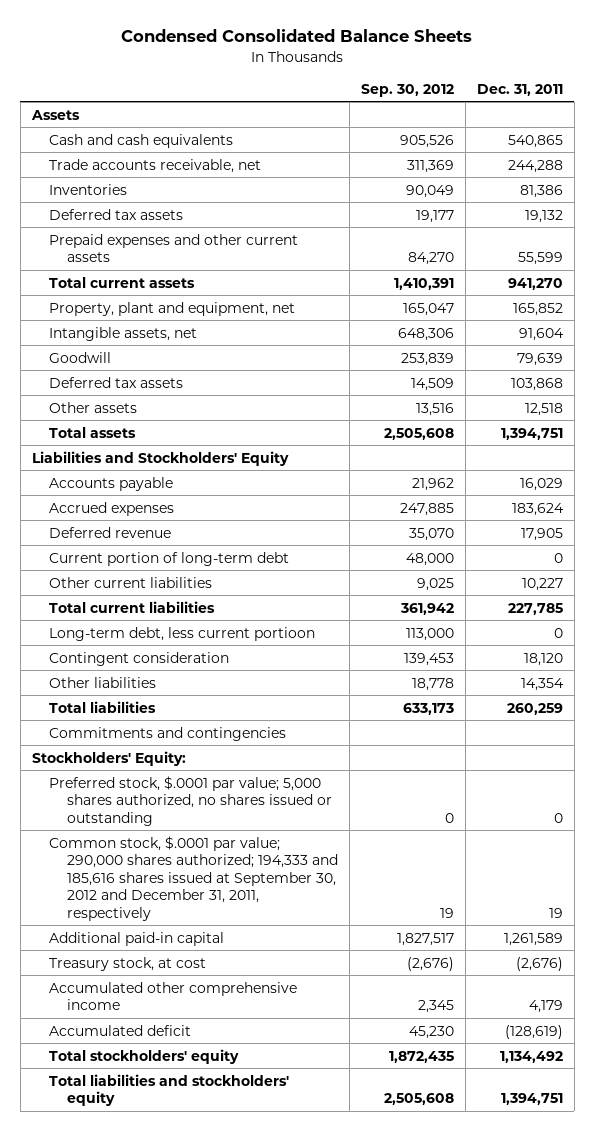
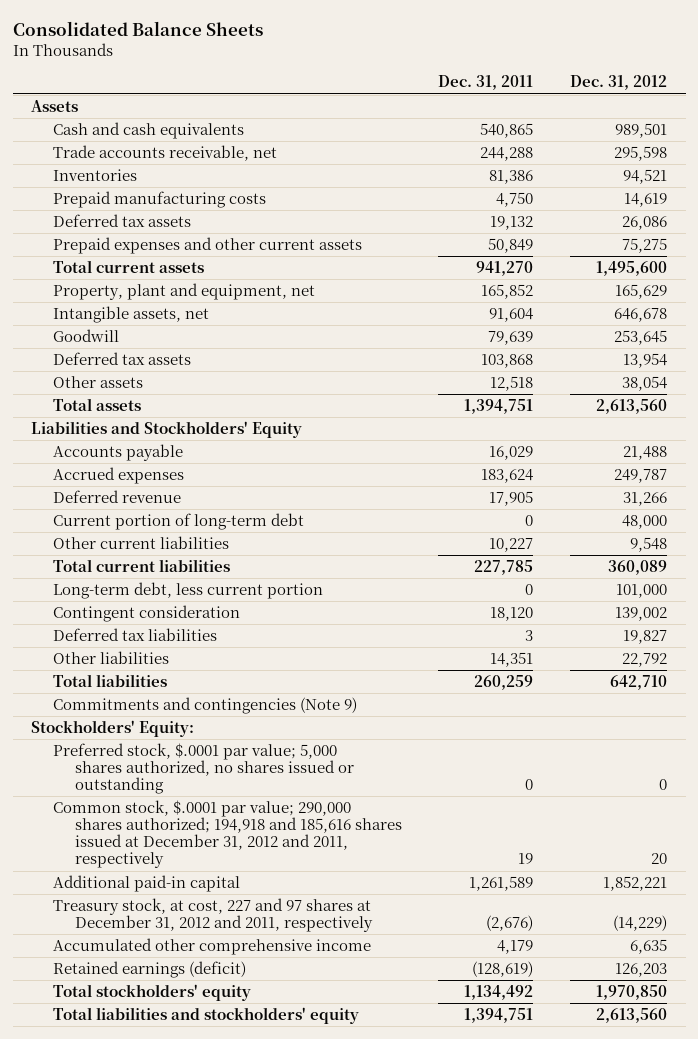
- Condensed Consolidated Balance Sheets
+ Consolidated Balance Sheets
- | Sep. 30, 2012 | Dec. 31, 2011
+ | Dec. 31, 2011 | Dec. 31, 2012
+ Prepaid manufacturing costs | 4,750 | 14,619
- Prepaid expenses and other current assets | 84,270 | 55,599
+ Prepaid expenses and other current assets | 50,849 | 75,275
- Long-term debt, less current portioon | 113,000 | 0
+ Long-term debt, less current portion | 0 | 101,000
- Other liabilities | 18,778 | 14,354
+ Deferred tax liabilities | 3 | 19,827
+ Other liabilities | 14,351 | 22,792
- Commitments and contingencies
+ Commitments and contingencies (Note 9)
- Common stock, $.0001 par value; 290,000 shares authorized; 194,333 and 185,616 shares issued at September 30, 2012 and December 31, 2011, respectively | 19 | 19
+ Common stock, $.0001 par value; 290,000 shares authorized; 194,918 and 185,616 shares issued at December 31, 2012 and 2011, respectively | 19 | 20
- Treasury stock, at cost | (2,676) | (2,676)
+ Treasury stock, at cost, 227 and 97 shares at December 31, 2012 and 2011, respectively | (2,676) | (14,229)
- Accumulated deficit | 45,230 | (128,619)
+ Retained earnings (deficit) | (128,619) | 126,203

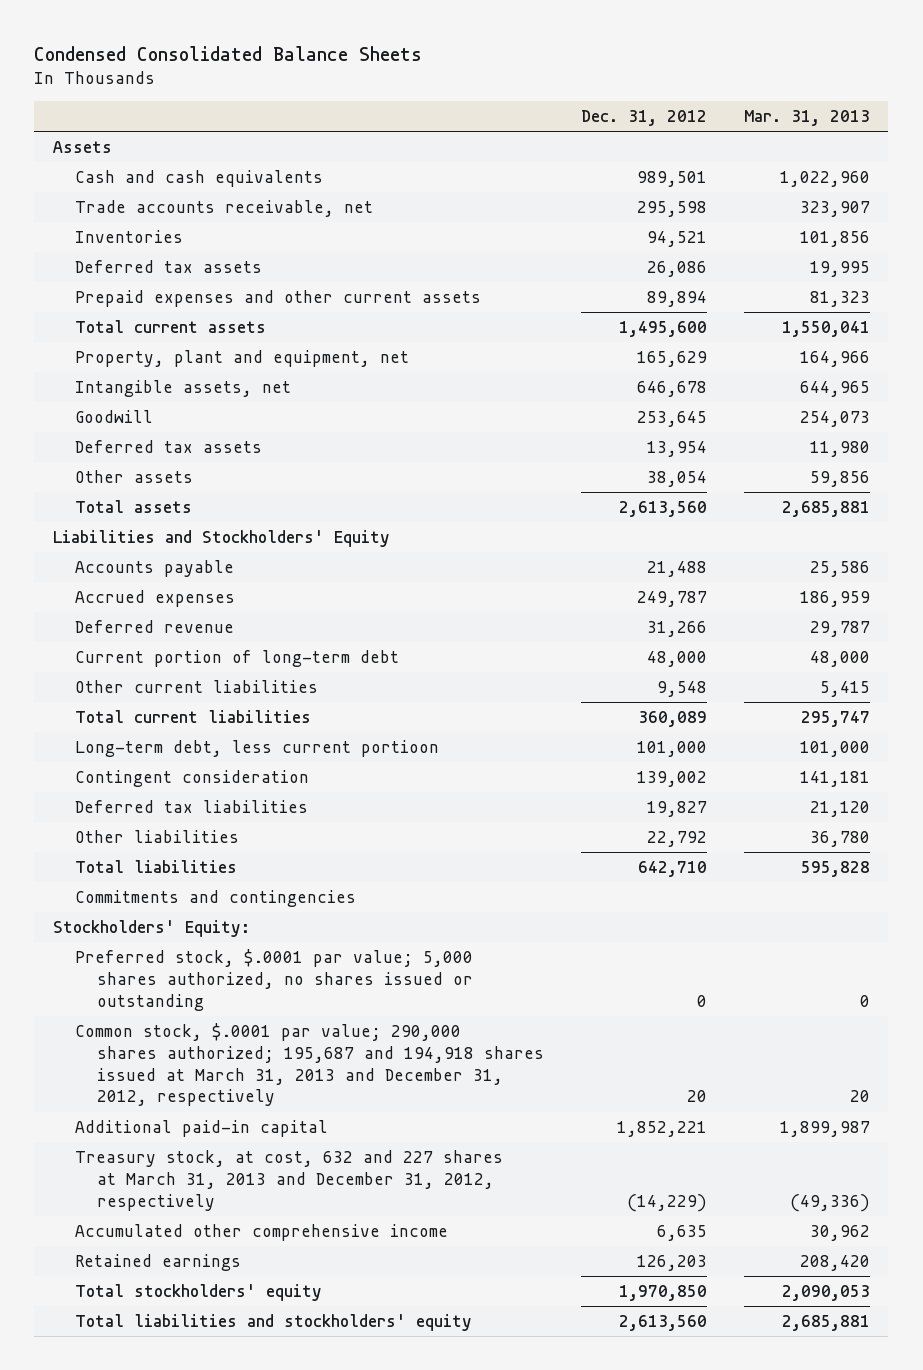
- Consolidated Balance Sheets
+ Condensed Consolidated Balance Sheets
- | Dec. 31, 2011 | Dec. 31, 2012
+ | Dec. 31, 2012 | Mar. 31, 2013
- Prepaid manufacturing costs | 4,750 | 14,619
- Prepaid expenses and other current assets | 50,849 | 75,275
+ Prepaid expenses and other current assets | 89,894 | 81,323
- Long-term debt, less current portion | 0 | 101,000
+ Long-term debt, less current portioon | 101,000 | 101,000
- Commitments and contingencies (Note 9)
+ Commitments and contingencies
- Common stock, $.0001 par value; 290,000 shares authorized; 194,918 and 185,616 shares issued at December 31, 2012 and 2011, respectively | 19 | 20
+ Common stock, $.0001 par value; 290,000 shares authorized; 195,687 and 194,918 shares issued at March 31, 2013 and December 31, 2012, respectively | 20 | 20
- Treasury stock, at cost, 227 and 97 shares at December 31, 2012 and 2011, respectively | (2,676) | (14,229)
+ Treasury stock, at cost, 632 and 227 shares at March 31, 2013 and December 31, 2012, respectively | (14,229) | (49,336)
- Retained earnings (deficit) | (128,619) | 126,203
+ Retained earnings | 126,203 | 208,420

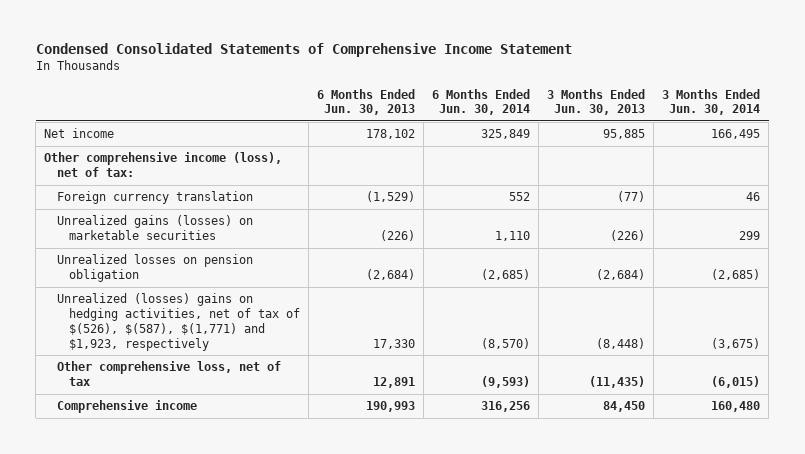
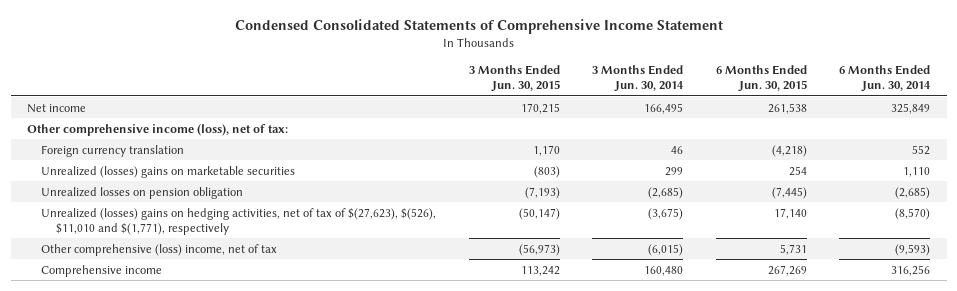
- | 6 Months Ended Jun. 30, 2013 | 6 Months Ended Jun. 30, 2014 | 3 Months Ended Jun. 30, 2013 | 3 Months Ended Jun. 30, 2014
+ | 3 Months Ended Jun. 30, 2015 | 3 Months Ended Jun. 30, 2014 | 6 Months Ended Jun. 30, 2015 | 6 Months Ended Jun. 30, 2014
- Unrealized gains (losses) on marketable securities | (226) | 1,110 | (226) | 299
+ Unrealized (losses) gains on marketable securities | (803) | 299 | 254 | 1,110
- Unrealized (losses) gains on hedging activities, net of tax of $(526), $(587), $(1,771) and $1,923, respectively | 17,330 | (8,570) | (8,448) | (3,675)
- Other comprehensive loss, net of tax | 12,891 | (9,593) | (11,435) | (6,015)
+ Unrealized (losses) gains on hedging activities, net of tax of $(27,623), $(526), $11,010 and $(1,771), respectively | (50,147) | (3,675) | 17,140 | (8,570)
+ Other comprehensive (loss) income, net of tax | (56,973) | (6,015) | 5,731 | (9,593)

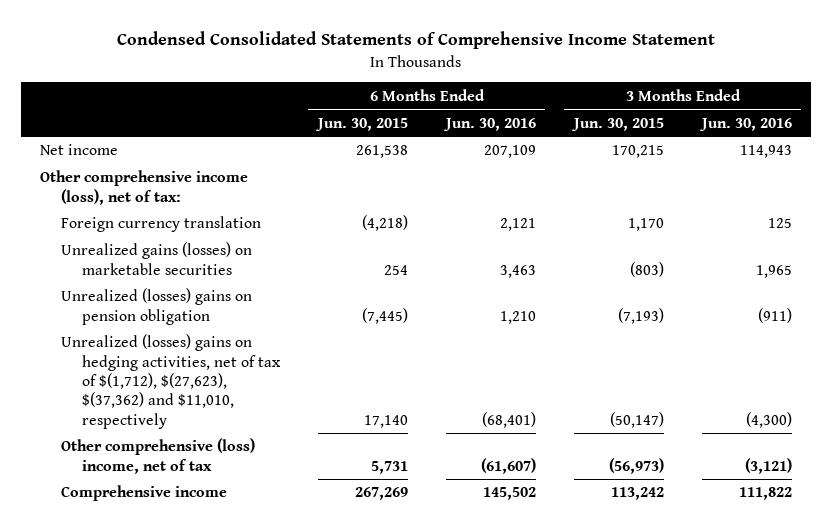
- | 3 Months Ended Jun. 30, 2015 | 3 Months Ended Jun. 30, 2014 | 6 Months Ended Jun. 30, 2015 | 6 Months Ended Jun. 30, 2014
+ | 6 Months Ended Jun. 30, 2015 | 6 Months Ended Jun. 30, 2016 | 3 Months Ended Jun. 30, 2015 | 3 Months Ended Jun. 30, 2016
- Unrealized (losses) gains on marketable securities | (803) | 299 | 254 | 1,110
- Unrealized losses on pension obligation | (7,193) | (2,685) | (7,445) | (2,685)
- Unrealized (losses) gains on hedging activities, net of tax of $(27,623), $(526), $11,010 and $(1,771), respectively | (50,147) | (3,675) | 17,140 | (8,570)
+ Unrealized gains (losses) on marketable securities | 254 | 3,463 | (803) | 1,965
+ Unrealized (losses) gains on pension obligation | (7,445) | 1,210 | (7,193) | (911)
+ Unrealized (losses) gains on hedging activities, net of tax of $(1,712), $(27,623), $(37,362) and $11,010, respectively | 17,140 | (68,401) | (50,147) | (4,300)

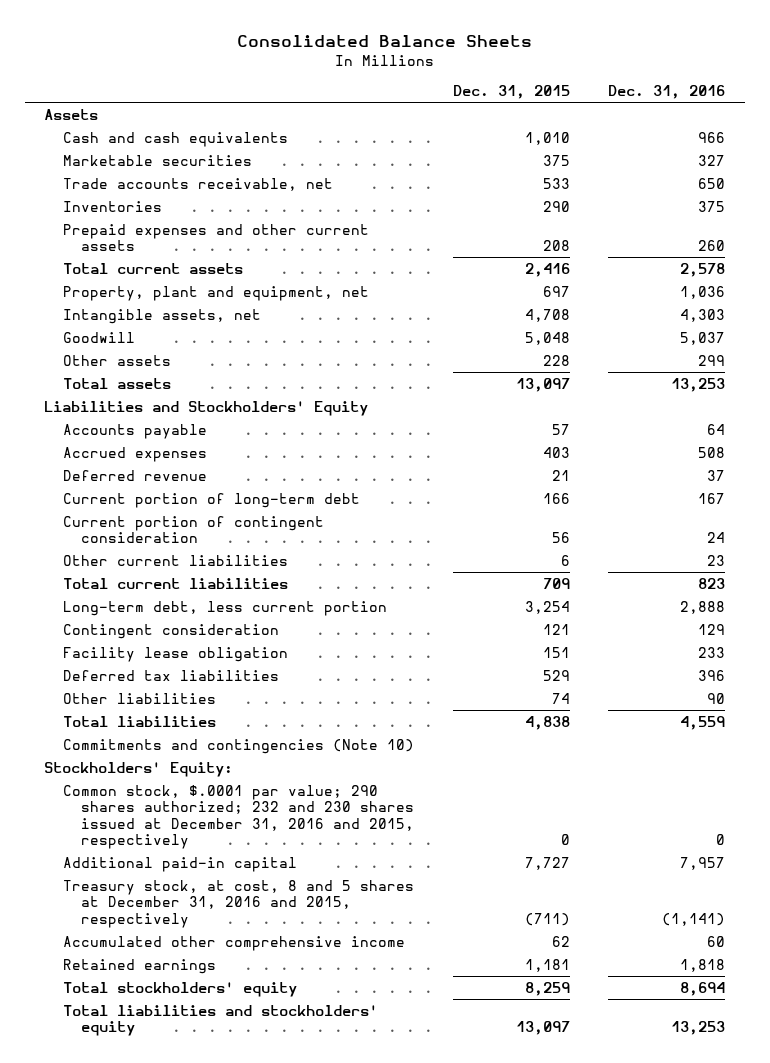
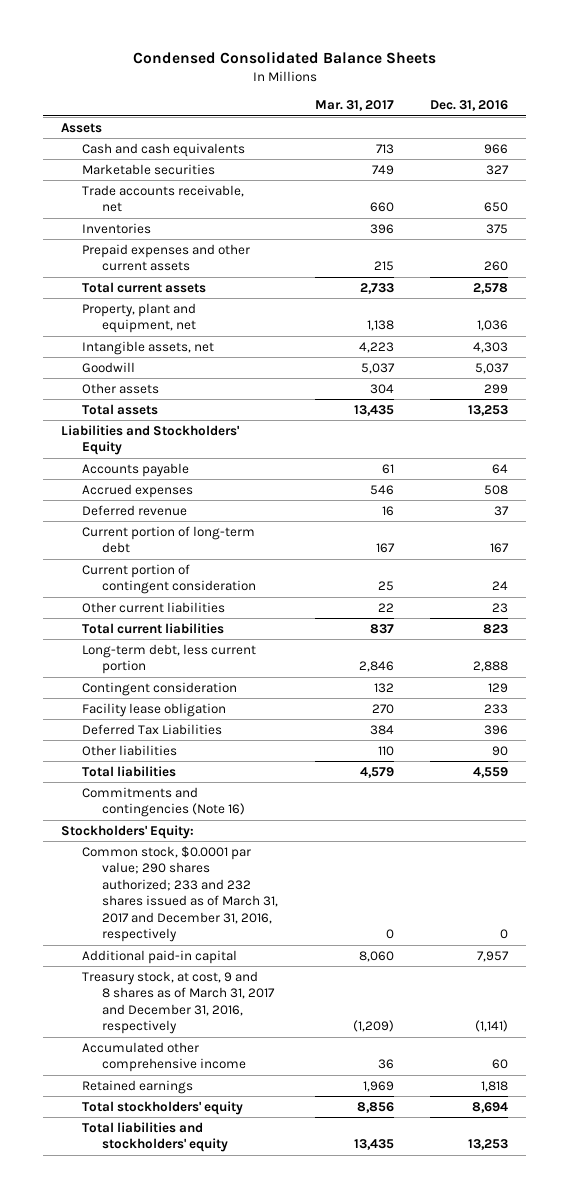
- Consolidated Balance Sheets
+ Condensed Consolidated Balance Sheets
- | Dec. 31, 2015 | Dec. 31, 2016
+ | Mar. 31, 2017 | Dec. 31, 2016
- Deferred tax liabilities | 529 | 396
+ Deferred Tax Liabilities | 384 | 396
- Commitments and contingencies (Note 10)
+ Commitments and contingencies (Note 16)
- Common stock, $.0001 par value; 290 shares authorized; 232 and 230 shares issued at December 31, 2016 and 2015, respectively | 0 | 0
+ Common stock, $0.0001 par value; 290 shares authorized; 233 and 232 shares issued as of March 31, 2017 and December 31, 2016, respectively | 0 | 0
- Treasury stock, at cost, 8 and 5 shares at December 31, 2016 and 2015, respectively | (711) | (1,141)
+ Treasury stock, at cost, 9 and 8 shares as of March 31, 2017 and December 31, 2016, respectively | (1,209) | (1,141)

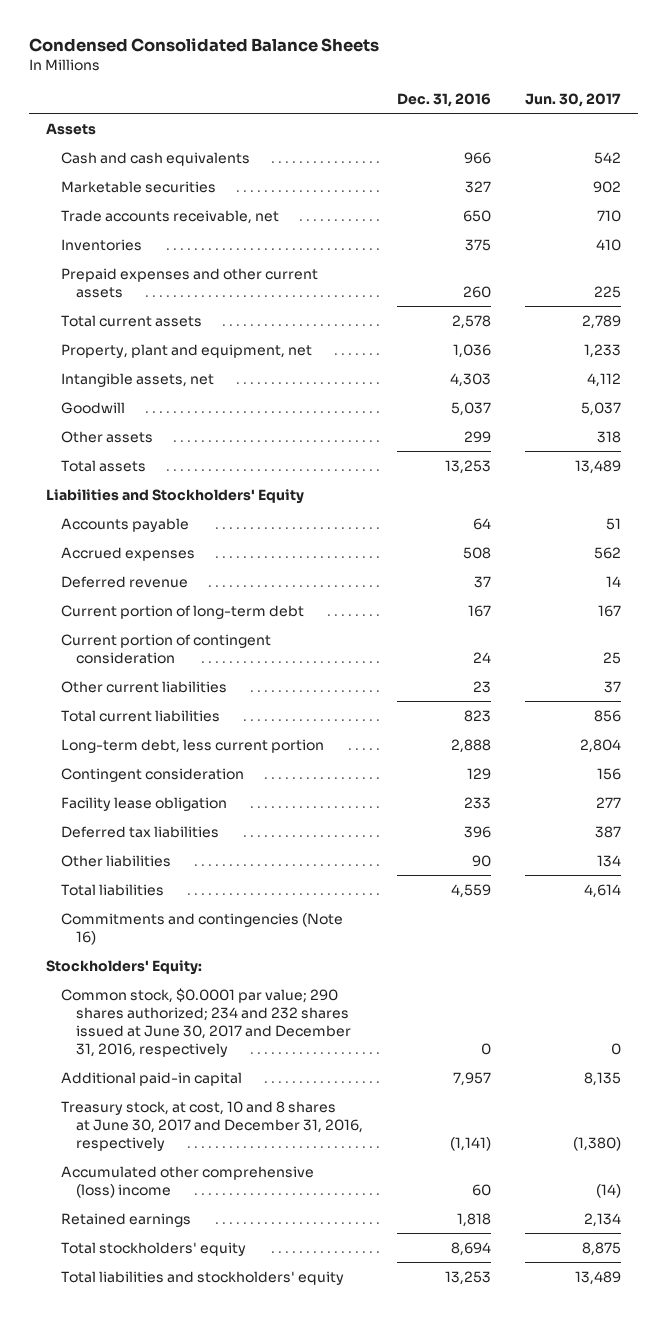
- | Mar. 31, 2017 | Dec. 31, 2016
+ | Dec. 31, 2016 | Jun. 30, 2017
- Deferred Tax Liabilities | 384 | 396
+ Deferred tax liabilities | 396 | 387
- Common stock, $0.0001 par value; 290 shares authorized; 233 and 232 shares issued as of March 31, 2017 and December 31, 2016, respectively | 0 | 0
+ Common stock, $0.0001 par value; 290 shares authorized; 234 and 232 shares issued at June 30, 2017 and December 31, 2016, respectively | 0 | 0
- Treasury stock, at cost, 9 and 8 shares as of March 31, 2017 and December 31, 2016, respectively | (1,209) | (1,141)
- Accumulated other comprehensive income | 36 | 60
+ Treasury stock, at cost, 10 and 8 shares at June 30, 2017 and December 31, 2016, respectively | (1,141) | (1,380)
+ Accumulated other comprehensive (loss) income | 60 | (14)

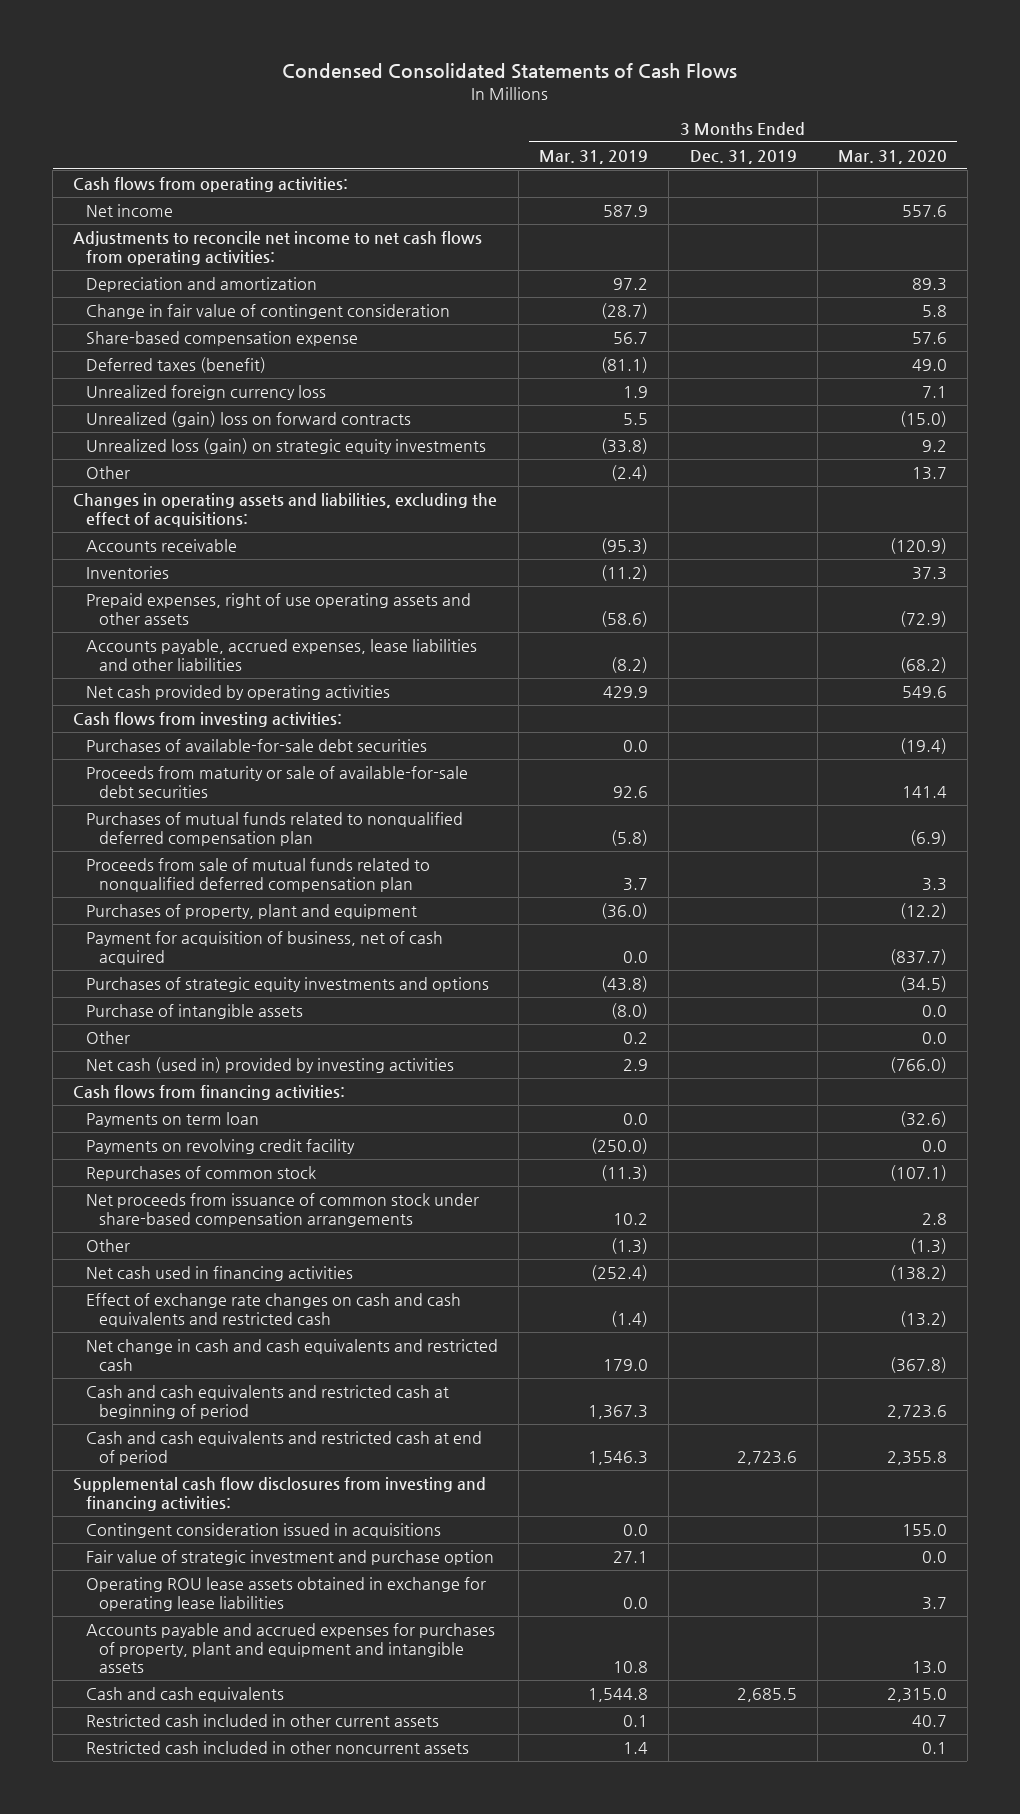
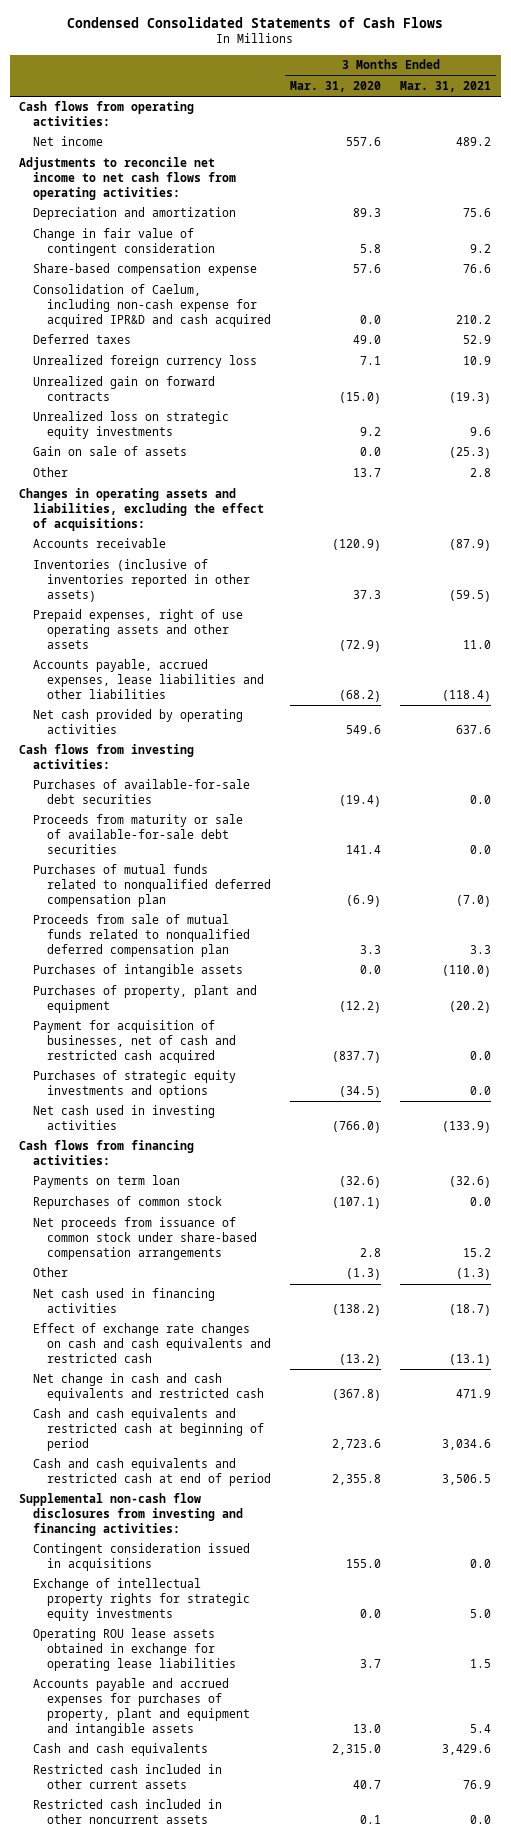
- | 3 Months Ended Mar. 31, 2019 | 3 Months Ended Dec. 31, 2019 | 3 Months Ended Mar. 31, 2020
+ | 3 Months Ended Mar. 31, 2020 | 3 Months Ended Mar. 31, 2021
- Deferred taxes (benefit) | (81.1) | | 49.0
+ Consolidation of Caelum, including non-cash expense for acquired IPR&D and cash acquired | 0.0 | 210.2
+ Deferred taxes | 49.0 | 52.9
- Unrealized (gain) loss on forward contracts | 5.5 | | (15.0)
- Unrealized loss (gain) on strategic equity investments | (33.8) | | 9.2
+ Unrealized gain on forward contracts | (15.0) | (19.3)
+ Unrealized loss on strategic equity investments | 9.2 | 9.6
+ Gain on sale of assets | 0.0 | (25.3)
- Inventories | (11.2) | | 37.3
+ Inventories (inclusive of inventories reported in other assets) | 37.3 | (59.5)
+ Purchases of intangible assets | 0.0 | (110.0)
- Payment for acquisition of business, net of cash acquired | 0.0 | | (837.7)
+ Payment for acquisition of businesses, net of cash and restricted cash acquired | (837.7) | 0.0
- Purchase of intangible assets | (8.0) | | 0.0
- Other | 0.2 | | 0.0
- Net cash (used in) provided by investing activities | 2.9 | | (766.0)
+ Net cash used in investing activities | (766.0) | (133.9)
- Payments on revolving credit facility | (250.0) | | 0.0
- Supplemental cash flow disclosures from investing and financing activities:
+ Supplemental non-cash flow disclosures from investing and financing activities:
- Fair value of strategic investment and purchase option | 27.1 | | 0.0
+ Exchange of intellectual property rights for strategic equity investments | 0.0 | 5.0

